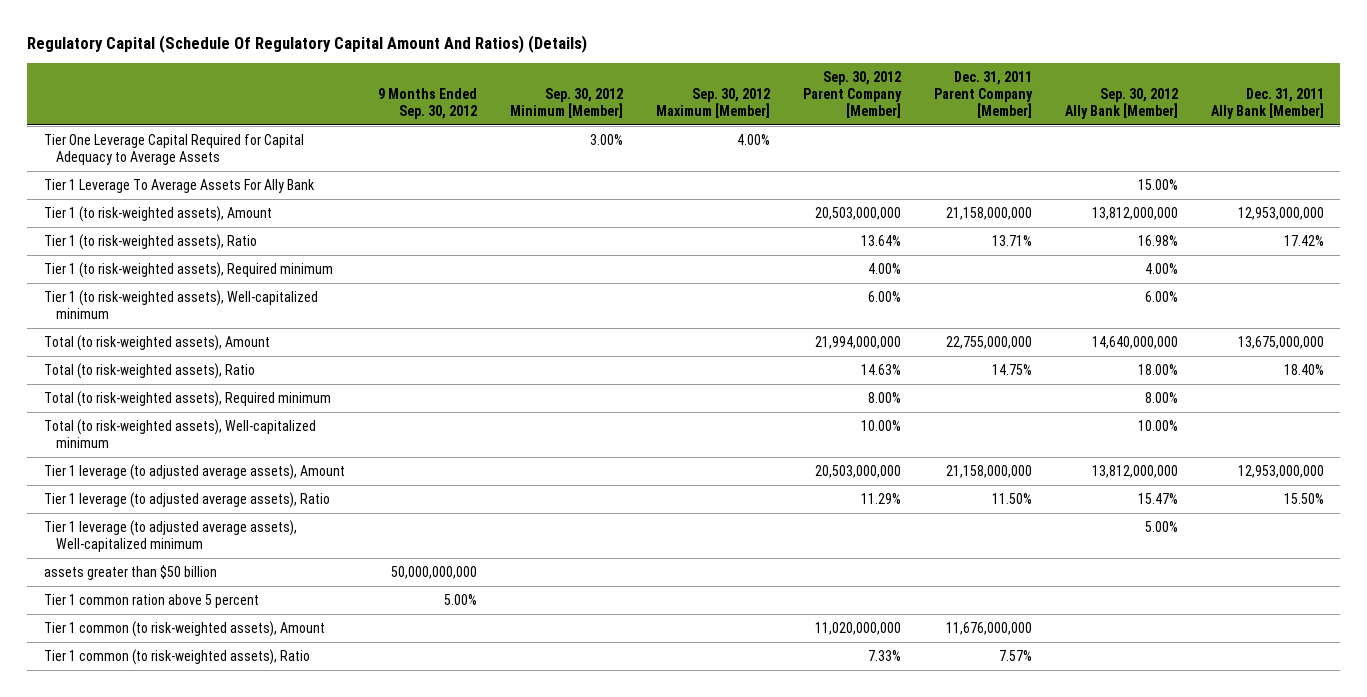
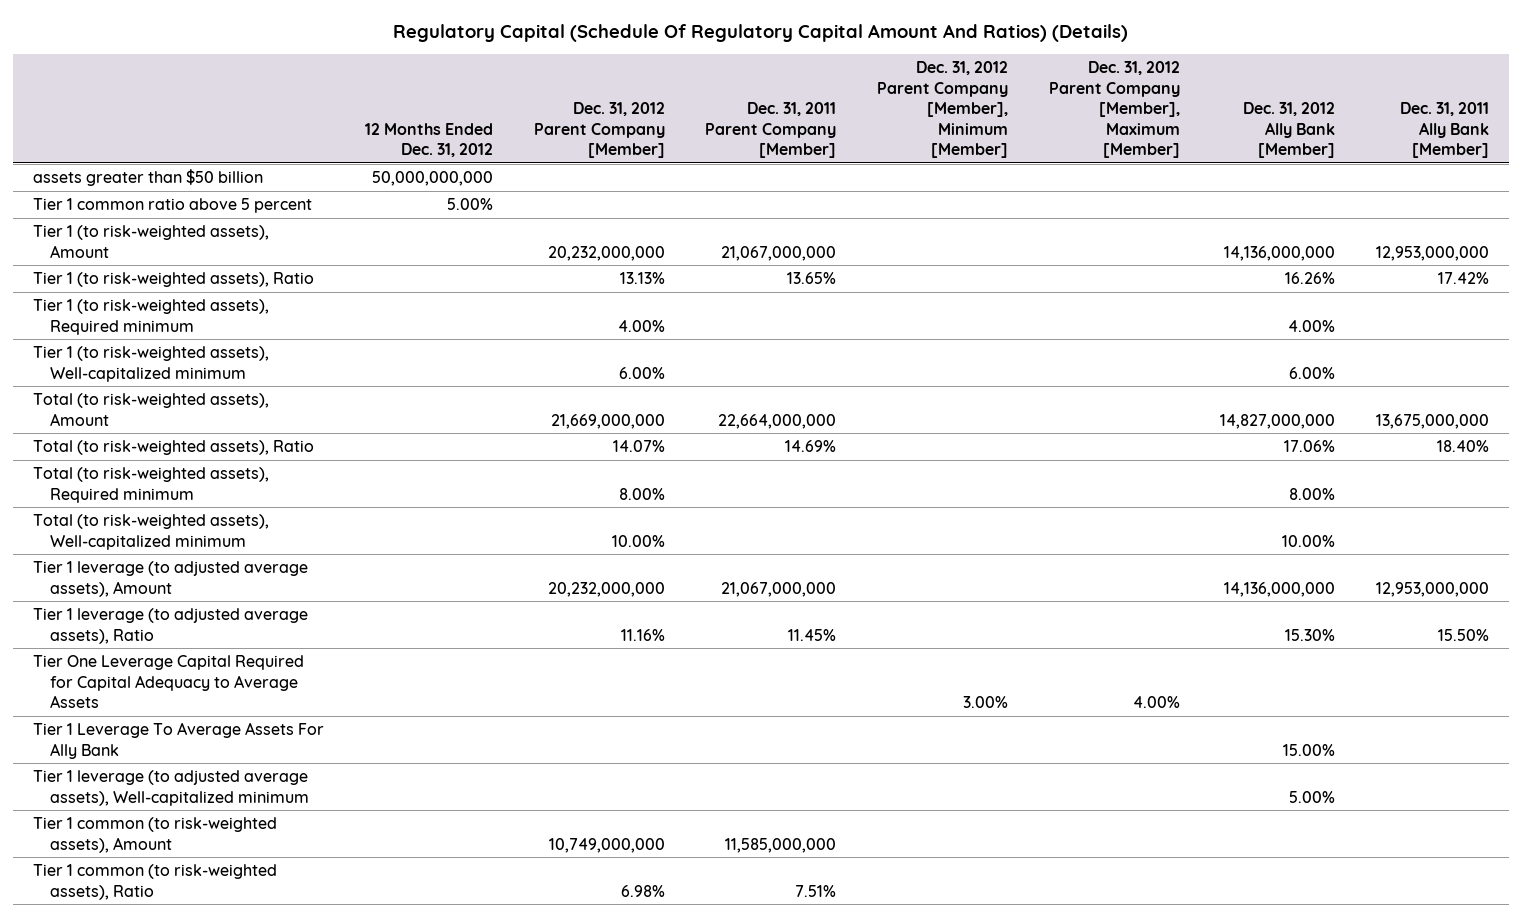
- | 9 Months Ended Sep. 30, 2012 | Sep. 30, 2012 Minimum [Member] | Sep. 30, 2012 Maximum [Member] | Sep. 30, 2012 Parent Company [Member] | Dec. 31, 2011 Parent Company [Member] | Sep. 30, 2012 Ally Bank [Member] | Dec. 31, 2011 Ally Bank [Member]
+ | 12 Months Ended Dec. 31, 2012 | Dec. 31, 2012 Parent Company [Member] | Dec. 31, 2011 Parent Company [Member] | Dec. 31, 2012 Parent Company [Member], Minimum [Member] | Dec. 31, 2012 Parent Company [Member], Maximum [Member] | Dec. 31, 2012 Ally Bank [Member] | Dec. 31, 2011 Ally Bank [Member]
- Tier 1 (to risk-weighted assets), Amount | | | | 20,503,000,000 | 21,158,000,000 | 13,812,000,000 | 12,953,000,000
- Tier 1 (to risk-weighted assets), Ratio | | | | 13.64% | 13.71% | 16.98% | 17.42%
moved up: assets greater than $50 billion | 50,000,000,000 | | | | | |
+ Tier 1 common ratio above 5 percent | 5.00% | | | | | |
+ Tier 1 (to risk-weighted assets), Amount | | 20,232,000,000 | 21,067,000,000 | | | 14,136,000,000 | 12,953,000,000
+ Tier 1 (to risk-weighted assets), Ratio | | 13.13% | 13.65% | | | 16.26% | 17.42%
- Total (to risk-weighted assets), Amount | | | | 21,994,000,000 | 22,755,000,000 | 14,640,000,000 | 13,675,000,000
- Total (to risk-weighted assets), Ratio | | | | 14.63% | 14.75% | 18.00% | 18.40%
+ Total (to risk-weighted assets), Amount | | 21,669,000,000 | 22,664,000,000 | | | 14,827,000,000 | 13,675,000,000
+ Total (to risk-weighted assets), Ratio | | 14.07% | 14.69% | | | 17.06% | 18.40%
- Tier 1 leverage (to adjusted average assets), Amount | | | | 20,503,000,000 | 21,158,000,000 | 13,812,000,000 | 12,953,000,000
- Tier 1 leverage (to adjusted average assets), Ratio | | | | 11.29% | 11.50% | 15.47% | 15.50%
+ Tier 1 leverage (to adjusted average assets), Amount | | 20,232,000,000 | 21,067,000,000 | | | 14,136,000,000 | 12,953,000,000
+ Tier 1 leverage (to adjusted average assets), Ratio | | 11.16% | 11.45% | | | 15.30% | 15.50%
moved down: Tier One Leverage Capital Required for Capital Adequacy to Average Assets | | | | 3.00% | 4.00% | |
moved down: Tier 1 Leverage To Average Assets For Ally Bank | | | | | | 15.00% |
- Tier 1 common ration above 5 percent | 5.00% | | | | | |
- Tier 1 common (to risk-weighted assets), Amount | | | | 11,020,000,000 | 11,676,000,000 | |
- Tier 1 common (to risk-weighted assets), Ratio | | | | 7.33% | 7.57% | |
+ Tier 1 common (to risk-weighted assets), Amount | | 10,749,000,000 | 11,585,000,000 | | | |
+ Tier 1 common (to risk-weighted assets), Ratio | | 6.98% | 7.51% | | | |

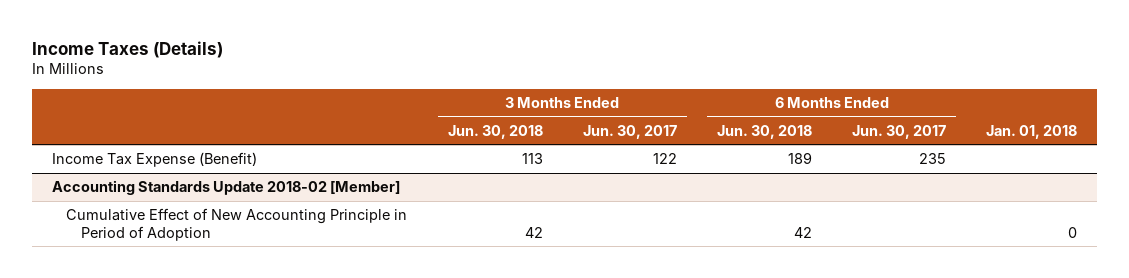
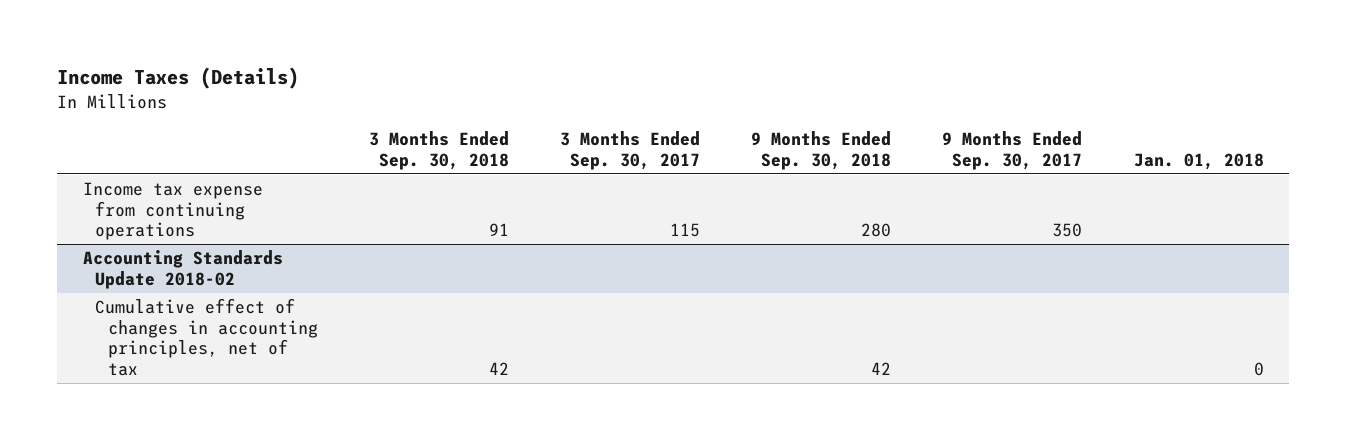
- | 3 Months Ended Jun. 30, 2018 | 3 Months Ended Jun. 30, 2017 | 6 Months Ended Jun. 30, 2018 | 6 Months Ended Jun. 30, 2017 | Jan. 01, 2018
+ | 3 Months Ended Sep. 30, 2018 | 3 Months Ended Sep. 30, 2017 | 9 Months Ended Sep. 30, 2018 | 9 Months Ended Sep. 30, 2017 | Jan. 01, 2018
- Income Tax Expense (Benefit) | 113 | 122 | 189 | 235 |
- Accounting Standards Update 2018-02 [Member]
- Cumulative Effect of New Accounting Principle in Period of Adoption | 42 | | 42 | | 0
+ Income tax expense from continuing operations | 91 | 115 | 280 | 350 |
+ Accounting Standards Update 2018-02
+ Cumulative effect of changes in accounting principles, net of tax | 42 | | 42 | | 0

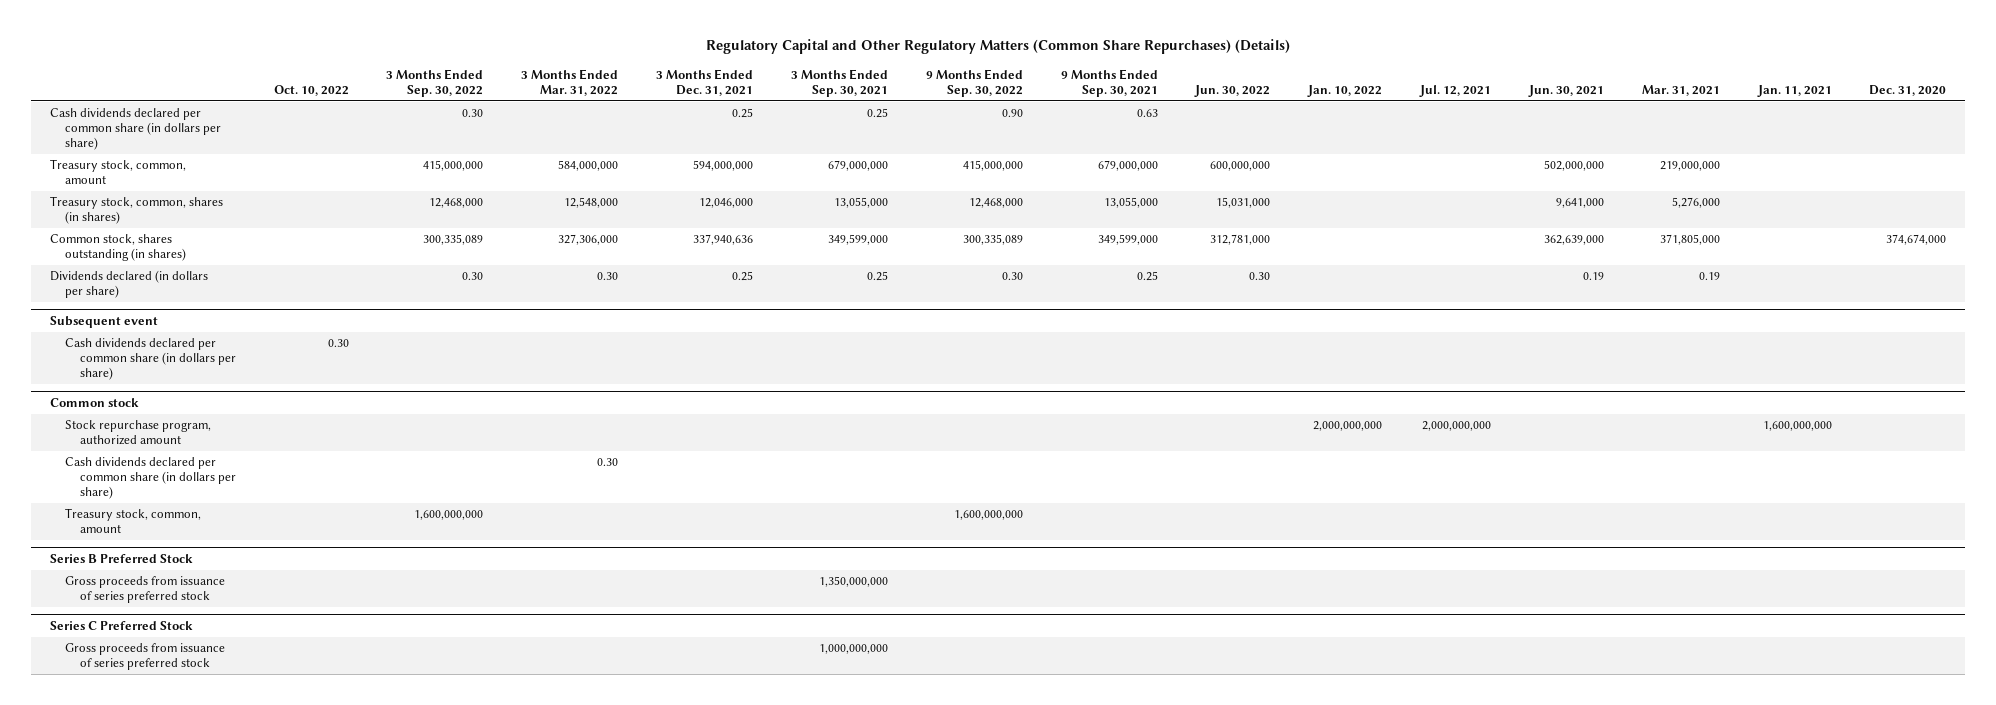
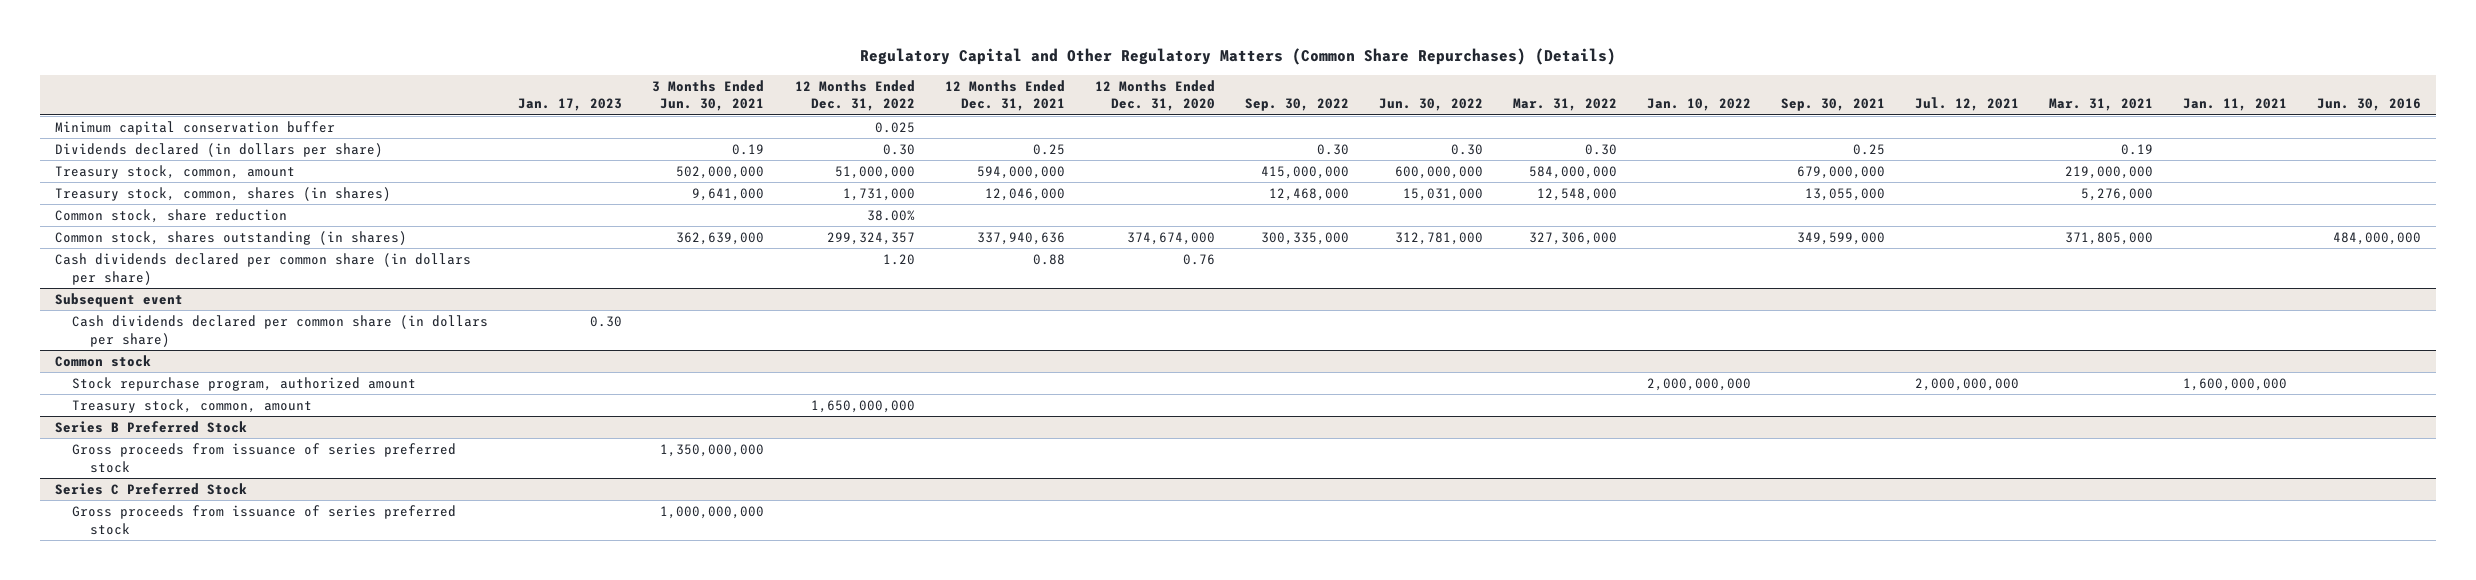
- | Oct. 10, 2022 | 3 Months Ended Sep. 30, 2022 | 3 Months Ended Mar. 31, 2022 | 3 Months Ended Dec. 31, 2021 | 3 Months Ended Sep. 30, 2021 | 9 Months Ended Sep. 30, 2022 | 9 Months Ended Sep. 30, 2021 | Jun. 30, 2022 | Jan. 10, 2022 | Jul. 12, 2021 | Jun. 30, 2021 | Mar. 31, 2021 | Jan. 11, 2021 | Dec. 31, 2020
+ | Jan. 17, 2023 | 3 Months Ended Jun. 30, 2021 | 12 Months Ended Dec. 31, 2022 | 12 Months Ended Dec. 31, 2021 | 12 Months Ended Dec. 31, 2020 | Sep. 30, 2022 | Jun. 30, 2022 | Mar. 31, 2022 | Jan. 10, 2022 | Sep. 30, 2021 | Jul. 12, 2021 | Mar. 31, 2021 | Jan. 11, 2021 | Jun. 30, 2016
+ Minimum capital conservation buffer | | | 0.025 | | | | | | | | | | |
moved up: Dividends declared (in dollars per share) | | 0.19 | 0.30 | 0.25 | | 0.30 | 0.30 | 0.30 | | 0.25 | | 0.19 | |
+ Common stock, share reduction | | | 38.00% | | | | | | | | | | |
moved down: Cash dividends declared per common share (in dollars per share) | | | 1.20 | 0.88 | 0.76 | | | | | | | | |
@ Common stock
- Cash dividends declared per common share (in dollars per share) | | | 0.30 | | | | | | | | | | |

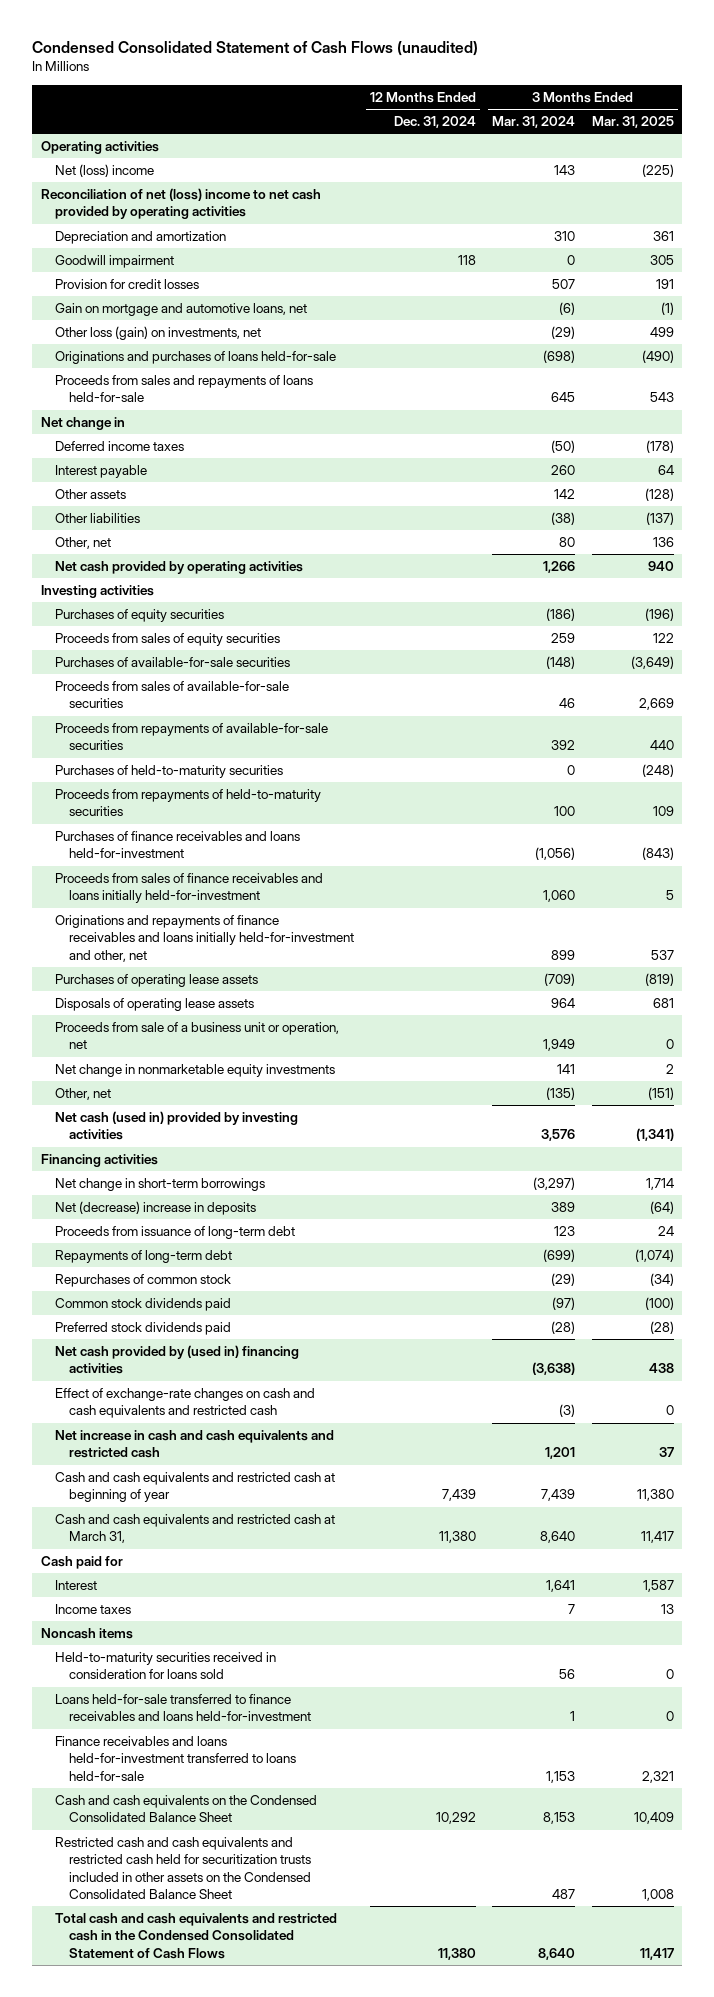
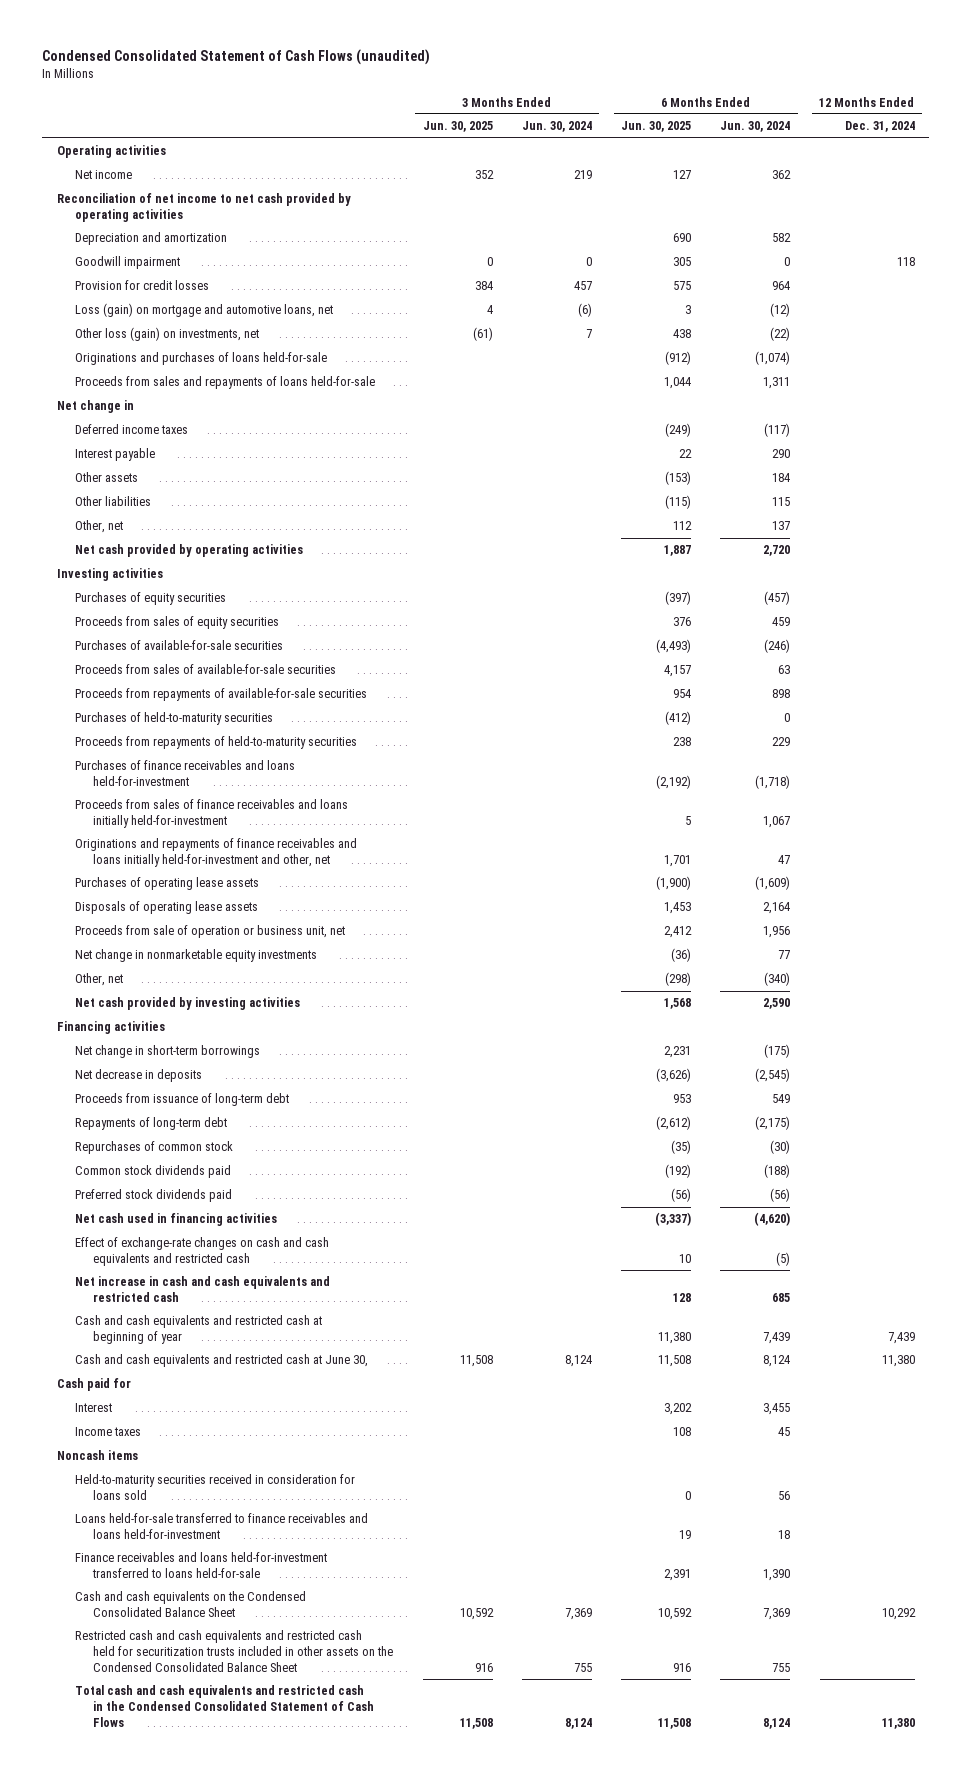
- | 12 Months Ended Dec. 31, 2024 | 3 Months Ended Mar. 31, 2024 | 3 Months Ended Mar. 31, 2025
+ | 3 Months Ended Jun. 30, 2025 | 3 Months Ended Jun. 30, 2024 | 6 Months Ended Jun. 30, 2025 | 6 Months Ended Jun. 30, 2024 | 12 Months Ended Dec. 31, 2024
- Net (loss) income | | 143 | (225)
- Reconciliation of net (loss) income to net cash provided by operating activities
+ Net income | 352 | 219 | 127 | 362 |
+ Reconciliation of net income to net cash provided by operating activities
- Gain on mortgage and automotive loans, net | | (6) | (1)
+ Loss (gain) on mortgage and automotive loans, net | 4 | (6) | 3 | (12) |
- Proceeds from sale of a business unit or operation, net | | 1,949 | 0
+ Proceeds from sale of operation or business unit, net | | | 2,412 | 1,956 |
- Net cash (used in) provided by investing activities | | 3,576 | (1,341)
+ Net cash provided by investing activities | | | 1,568 | 2,590 |
- Net (decrease) increase in deposits | | 389 | (64)
+ Net decrease in deposits | | | (3,626) | (2,545) |
- Net cash provided by (used in) financing activities | | (3,638) | 438
+ Net cash used in financing activities | | | (3,337) | (4,620) |
- Cash and cash equivalents and restricted cash at March 31, | 11,380 | 8,640 | 11,417
+ Cash and cash equivalents and restricted cash at June 30, | 11,508 | 8,124 | 11,508 | 8,124 | 11,380

